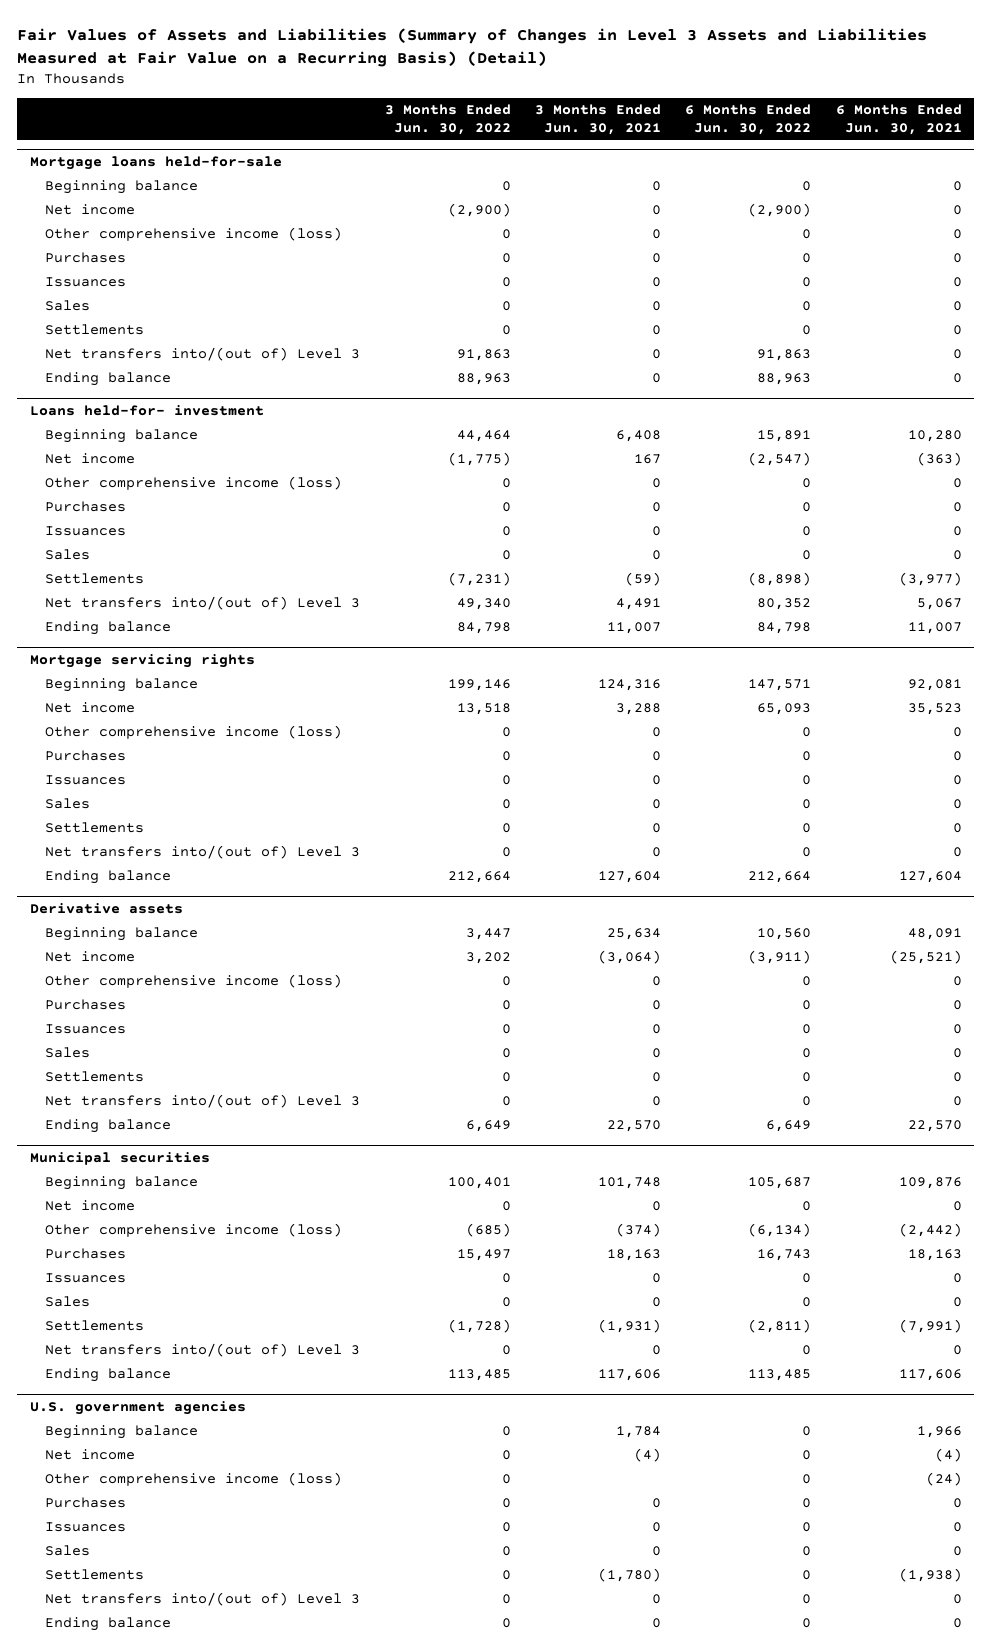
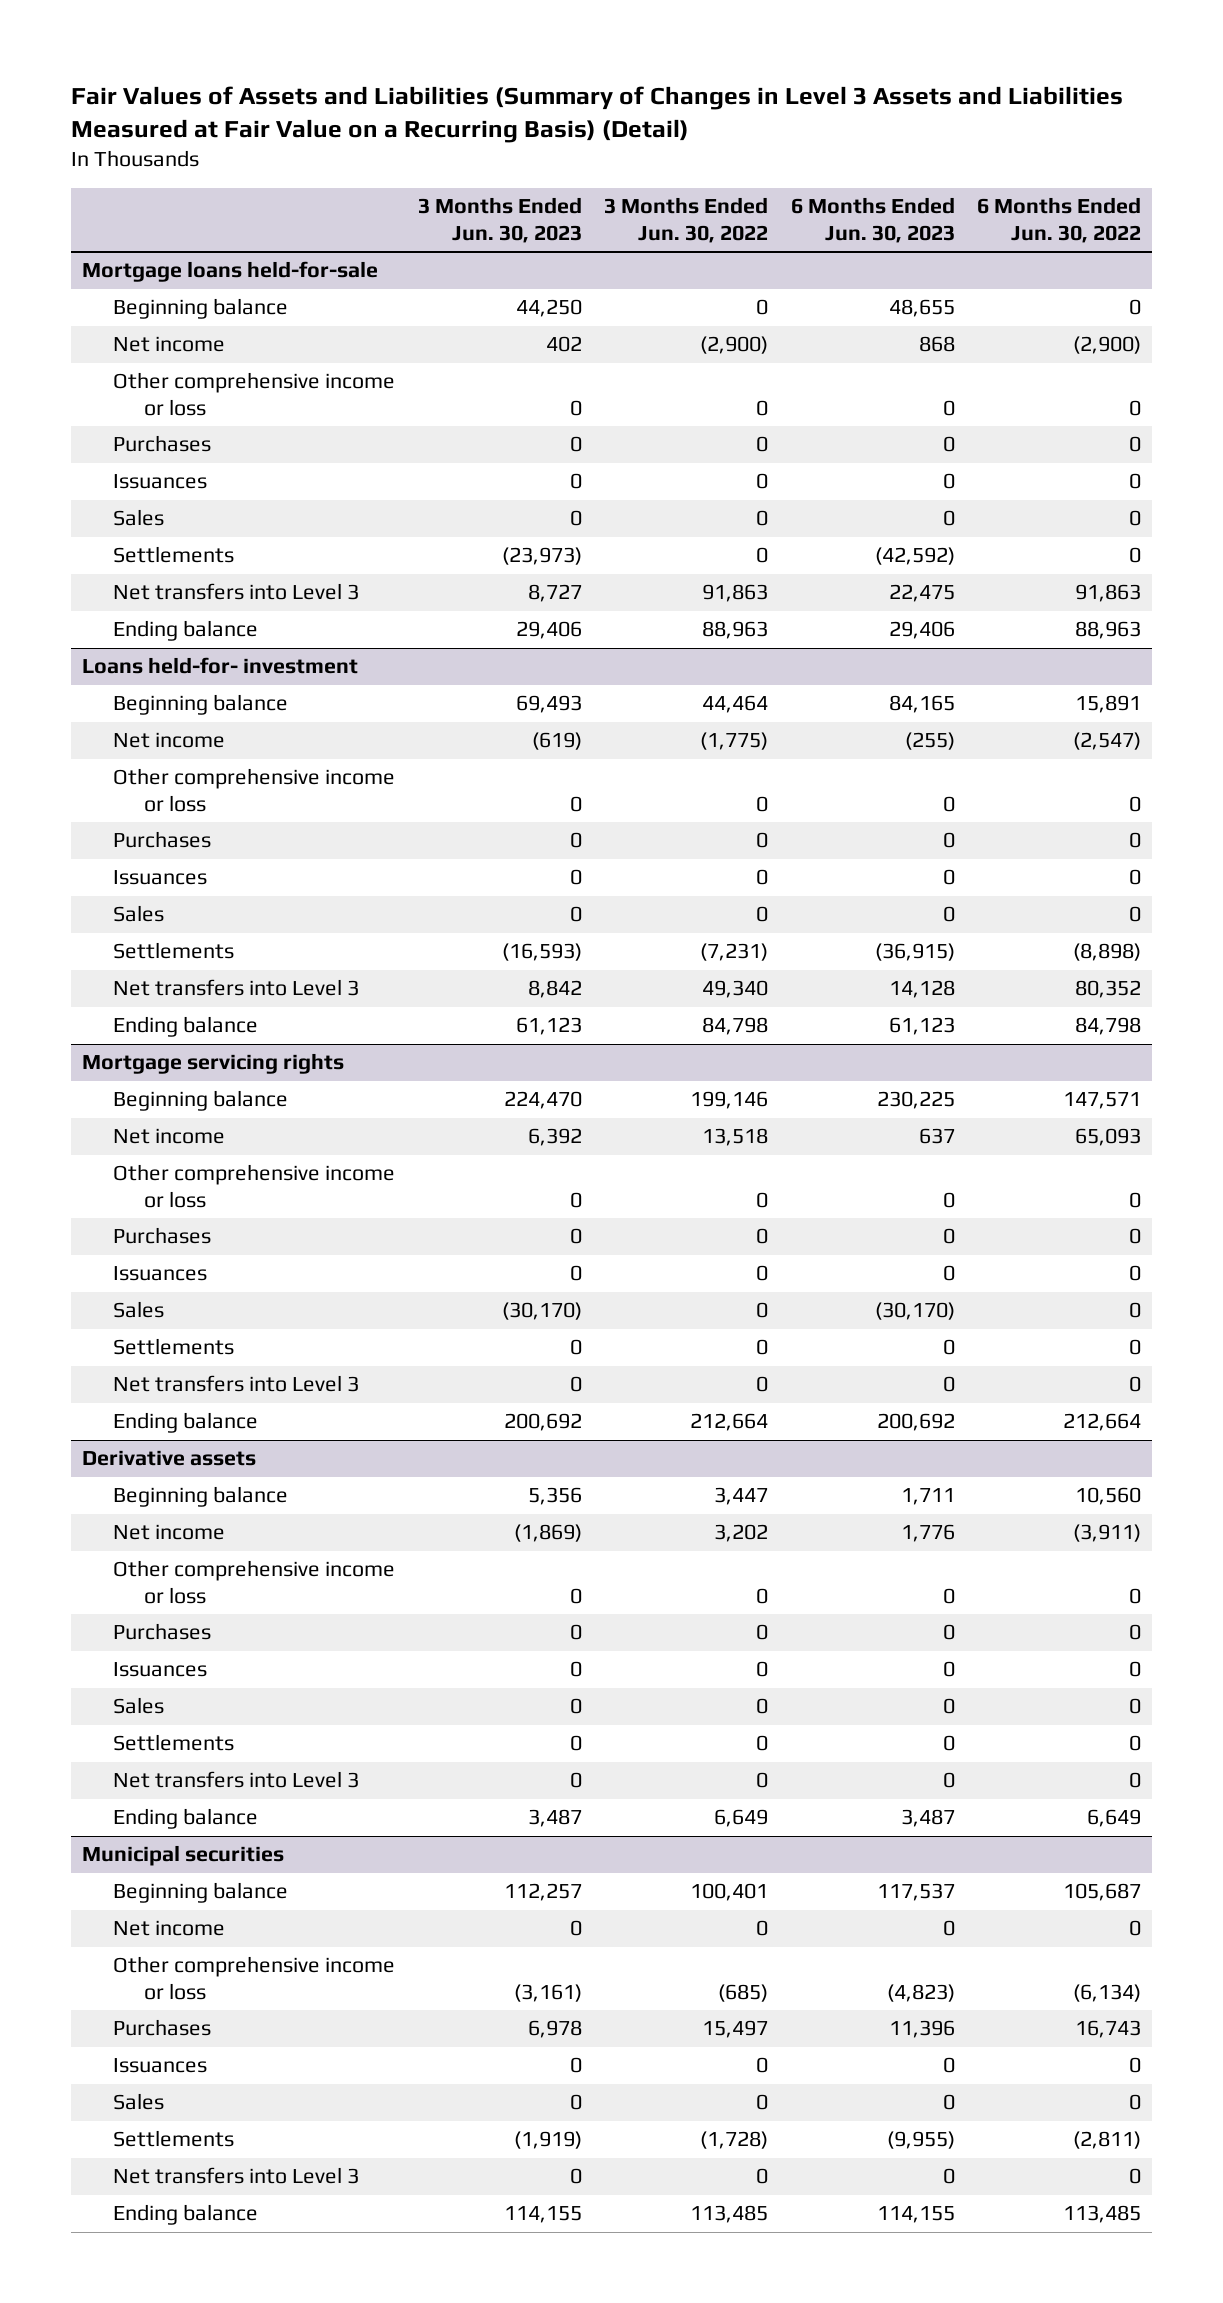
- | 3 Months Ended Jun. 30, 2022 | 3 Months Ended Jun. 30, 2021 | 6 Months Ended Jun. 30, 2022 | 6 Months Ended Jun. 30, 2021
+ | 3 Months Ended Jun. 30, 2023 | 3 Months Ended Jun. 30, 2022 | 6 Months Ended Jun. 30, 2023 | 6 Months Ended Jun. 30, 2022
@ Mortgage loans held-for-sale
- Other comprehensive income (loss) | 0 | 0 | 0 | 0
+ Other comprehensive income or loss | 0 | 0 | 0 | 0
- Net transfers into/(out of) Level 3 | 91,863 | 0 | 91,863 | 0
+ Net transfers into Level 3 | 8,727 | 91,863 | 22,475 | 91,863
@ Loans held-for- investment
- Other comprehensive income (loss) | 0 | 0 | 0 | 0
+ Other comprehensive income or loss | 0 | 0 | 0 | 0
- Net transfers into/(out of) Level 3 | 49,340 | 4,491 | 80,352 | 5,067
+ Net transfers into Level 3 | 8,842 | 49,340 | 14,128 | 80,352
@ Mortgage servicing rights
- Other comprehensive income (loss) | 0 | 0 | 0 | 0
+ Other comprehensive income or loss | 0 | 0 | 0 | 0
- Net transfers into/(out of) Level 3 | 0 | 0 | 0 | 0
+ Net transfers into Level 3 | 0 | 0 | 0 | 0
@ Derivative assets
- Other comprehensive income (loss) | 0 | 0 | 0 | 0
+ Other comprehensive income or loss | 0 | 0 | 0 | 0
- Net transfers into/(out of) Level 3 | 0 | 0 | 0 | 0
+ Net transfers into Level 3 | 0 | 0 | 0 | 0
@ Municipal securities
- Other comprehensive income (loss) | (685) | (374) | (6,134) | (2,442)
+ Other comprehensive income or loss | (3,161) | (685) | (4,823) | (6,134)
- Net transfers into/(out of) Level 3 | 0 | 0 | 0 | 0
+ Net transfers into Level 3 | 0 | 0 | 0 | 0
- U.S. government agencies
- Beginning balance | 0 | 1,784 | 0 | 1,966
- Net income | 0 | (4) | 0 | (4)
- Other comprehensive income (loss) | 0 | | 0 | (24)
- Purchases | 0 | 0 | 0 | 0
- Issuances | 0 | 0 | 0 | 0
- Sales | 0 | 0 | 0 | 0
- Settlements | 0 | (1,780) | 0 | (1,938)
- Net transfers into/(out of) Level 3 | 0 | 0 | 0 | 0
- Ending balance | 0 | 0 | 0 | 0

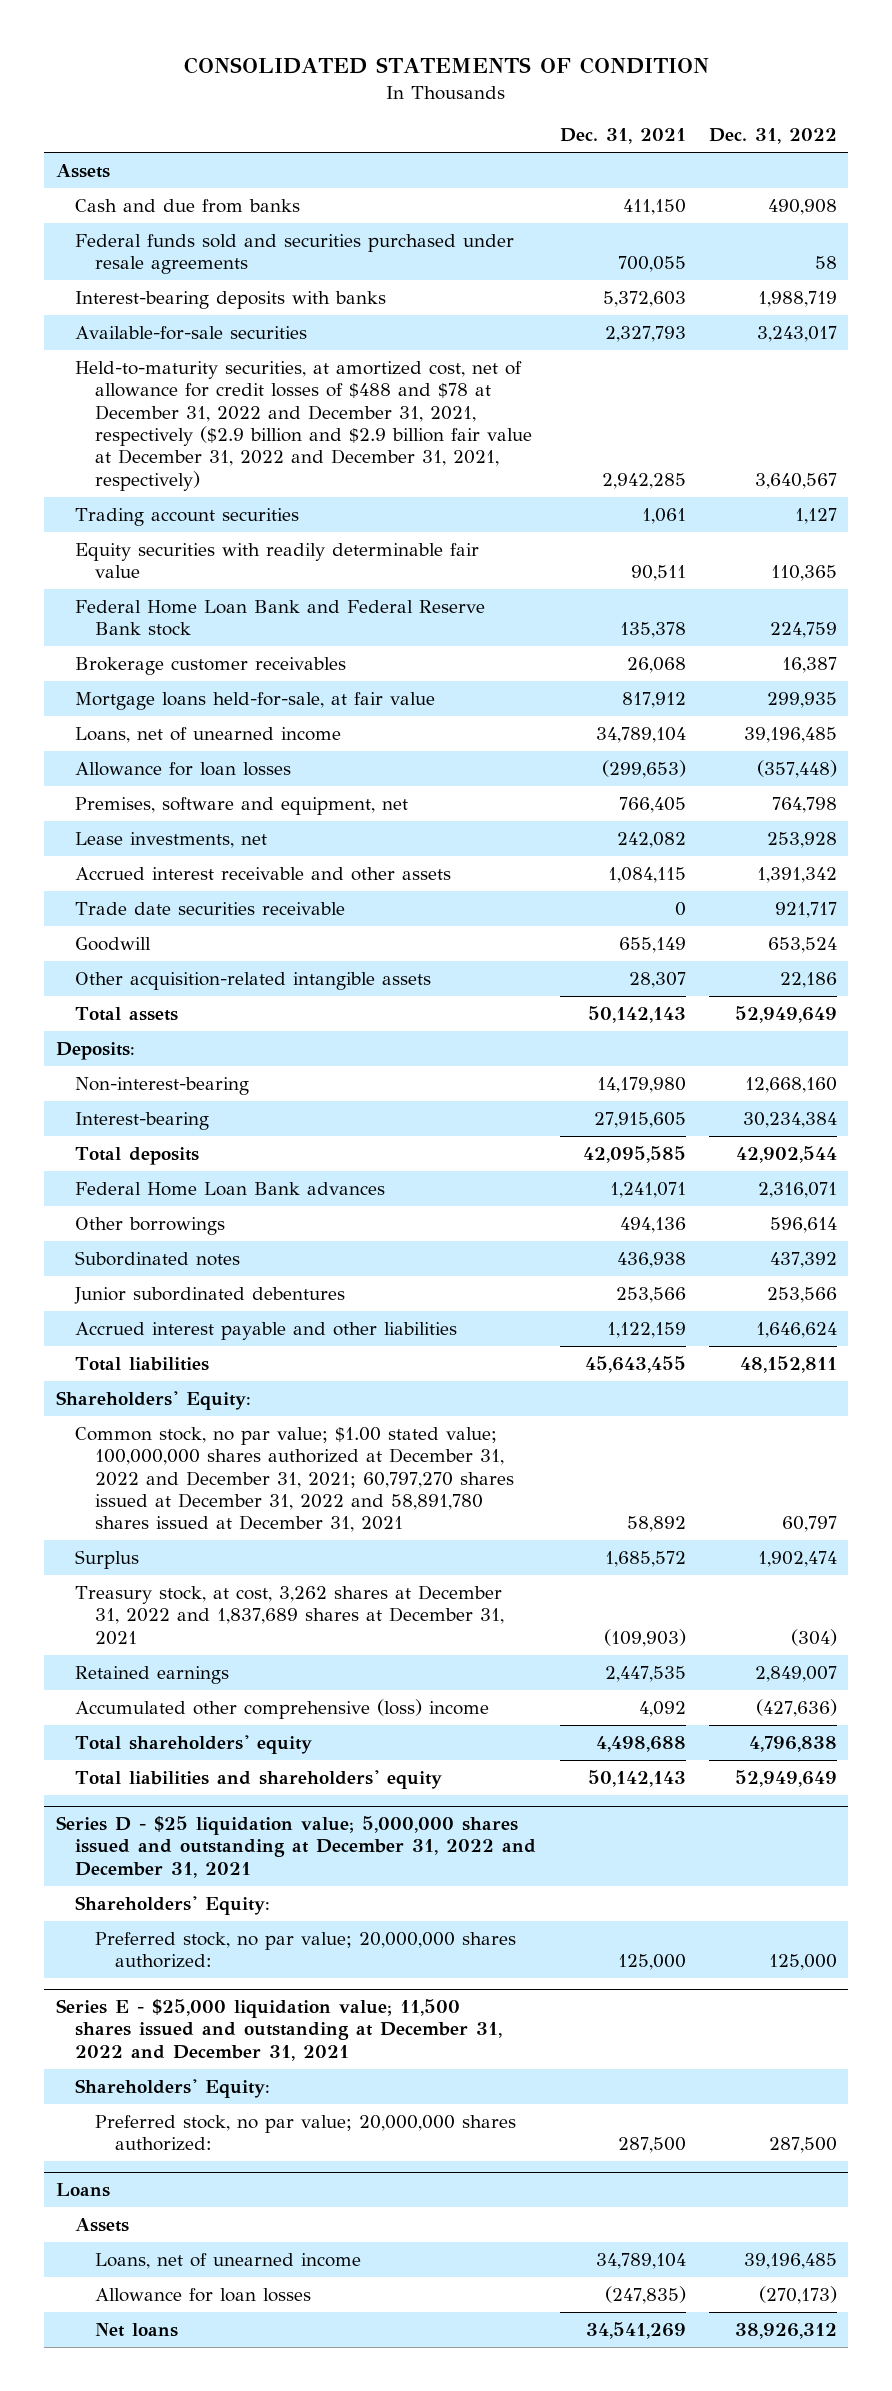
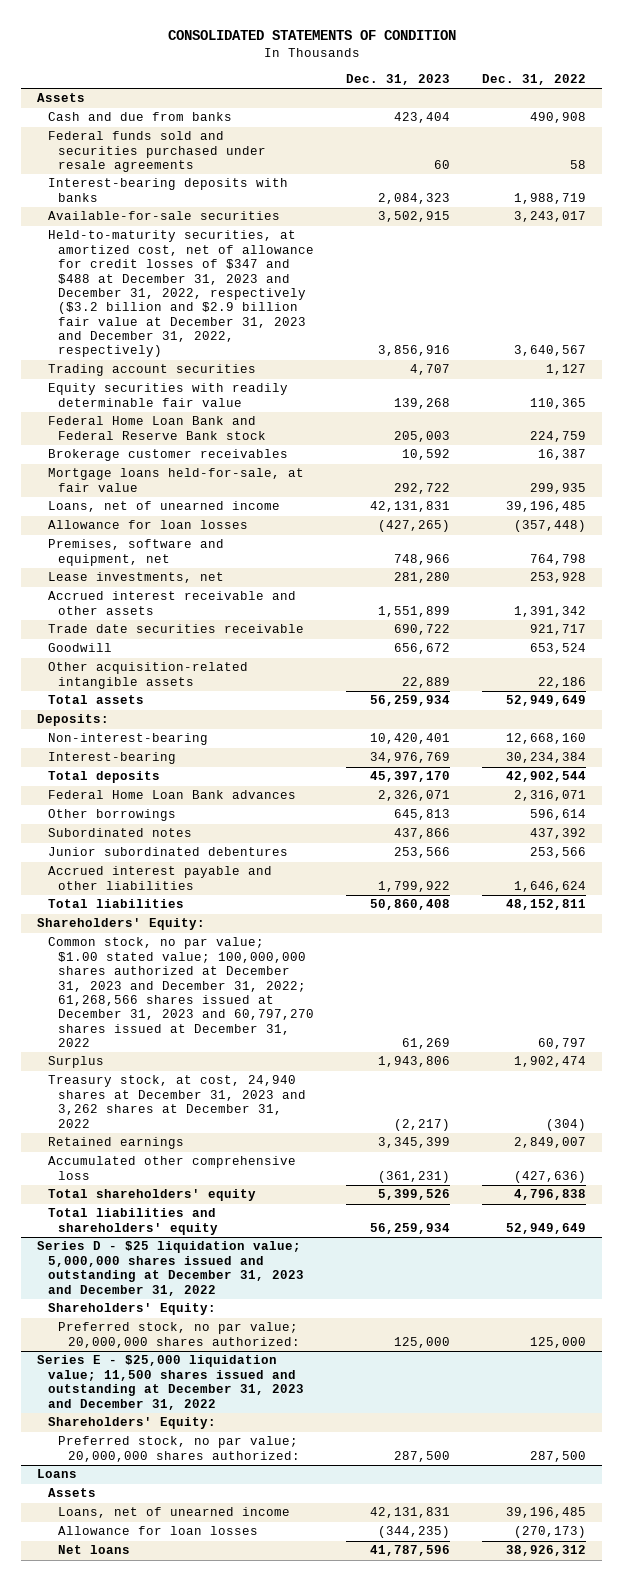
- | Dec. 31, 2021 | Dec. 31, 2022
+ | Dec. 31, 2023 | Dec. 31, 2022
- Held-to-maturity securities, at amortized cost, net of allowance for credit losses of $488 and $78 at December 31, 2022 and December 31, 2021, respectively ($2.9 billion and $2.9 billion fair value at December 31, 2022 and December 31, 2021, respectively) | 2,942,285 | 3,640,567
+ Held-to-maturity securities, at amortized cost, net of allowance for credit losses of $347 and $488 at December 31, 2023 and December 31, 2022, respectively ($3.2 billion and $2.9 billion fair value at December 31, 2023 and December 31, 2022, respectively) | 3,856,916 | 3,640,567
- Common stock, no par value; $1.00 stated value; 100,000,000 shares authorized at December 31, 2022 and December 31, 2021; 60,797,270 shares issued at December 31, 2022 and 58,891,780 shares issued at December 31, 2021 | 58,892 | 60,797
+ Common stock, no par value; $1.00 stated value; 100,000,000 shares authorized at December 31, 2023 and December 31, 2022; 61,268,566 shares issued at December 31, 2023 and 60,797,270 shares issued at December 31, 2022 | 61,269 | 60,797
- Treasury stock, at cost, 3,262 shares at December 31, 2022 and 1,837,689 shares at December 31, 2021 | (109,903) | (304)
+ Treasury stock, at cost, 24,940 shares at December 31, 2023 and 3,262 shares at December 31, 2022 | (2,217) | (304)
- Accumulated other comprehensive (loss) income | 4,092 | (427,636)
+ Accumulated other comprehensive loss | (361,231) | (427,636)
- Series D - $25 liquidation value; 5,000,000 shares issued and outstanding at December 31, 2022 and December 31, 2021
+ Series D - $25 liquidation value; 5,000,000 shares issued and outstanding at December 31, 2023 and December 31, 2022
- Series E - $25,000 liquidation value; 11,500 shares issued and outstanding at December 31, 2022 and December 31, 2021
+ Series E - $25,000 liquidation value; 11,500 shares issued and outstanding at December 31, 2023 and December 31, 2022

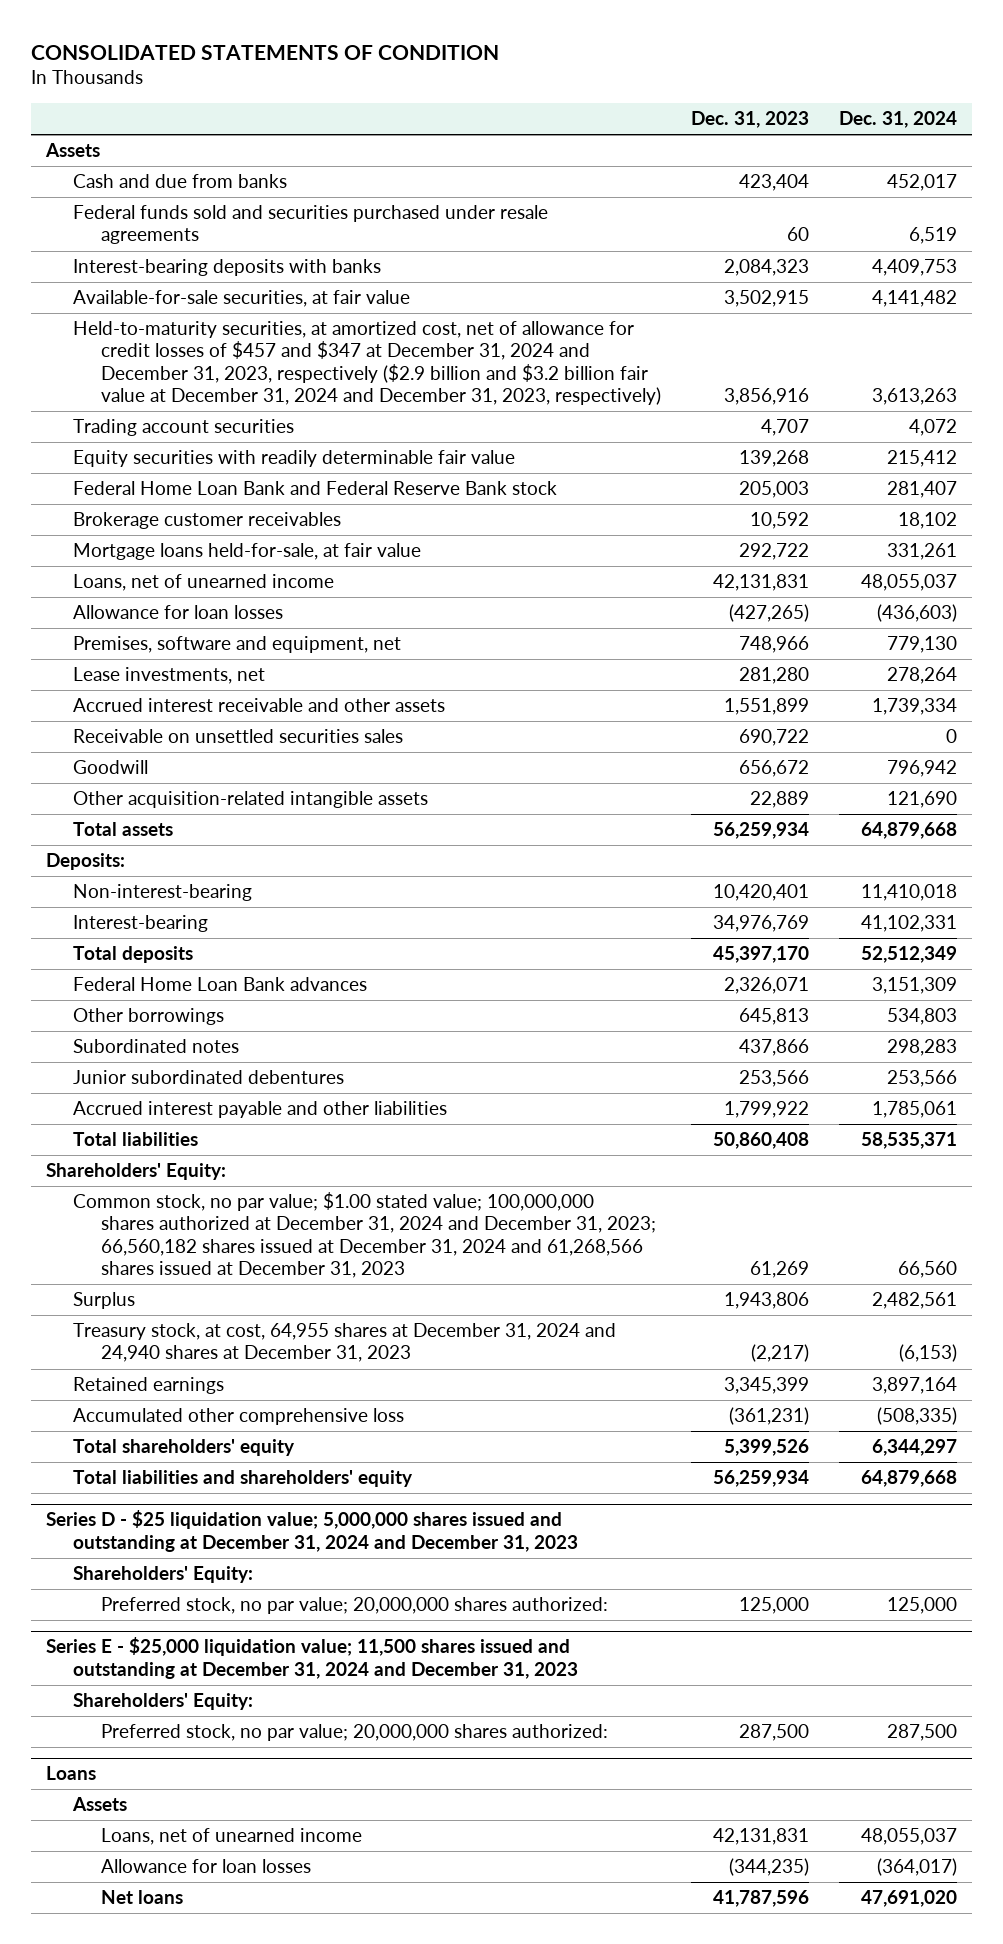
- | Dec. 31, 2023 | Dec. 31, 2022
+ | Dec. 31, 2023 | Dec. 31, 2024
- Available-for-sale securities | 3,502,915 | 3,243,017
- Held-to-maturity securities, at amortized cost, net of allowance for credit losses of $347 and $488 at December 31, 2023 and December 31, 2022, respectively ($3.2 billion and $2.9 billion fair value at December 31, 2023 and December 31, 2022, respectively) | 3,856,916 | 3,640,567
+ Available-for-sale securities, at fair value | 3,502,915 | 4,141,482
+ Held-to-maturity securities, at amortized cost, net of allowance for credit losses of $457 and $347 at December 31, 2024 and December 31, 2023, respectively ($2.9 billion and $3.2 billion fair value at December 31, 2024 and December 31, 2023, respectively) | 3,856,916 | 3,613,263
- Trade date securities receivable | 690,722 | 921,717
+ Receivable on unsettled securities sales | 690,722 | 0
- Common stock, no par value; $1.00 stated value; 100,000,000 shares authorized at December 31, 2023 and December 31, 2022; 61,268,566 shares issued at December 31, 2023 and 60,797,270 shares issued at December 31, 2022 | 61,269 | 60,797
+ Common stock, no par value; $1.00 stated value; 100,000,000 shares authorized at December 31, 2024 and December 31, 2023; 66,560,182 shares issued at December 31, 2024 and 61,268,566 shares issued at December 31, 2023 | 61,269 | 66,560
- Treasury stock, at cost, 24,940 shares at December 31, 2023 and 3,262 shares at December 31, 2022 | (2,217) | (304)
+ Treasury stock, at cost, 64,955 shares at December 31, 2024 and 24,940 shares at December 31, 2023 | (2,217) | (6,153)
- Series D - $25 liquidation value; 5,000,000 shares issued and outstanding at December 31, 2023 and December 31, 2022
+ Series D - $25 liquidation value; 5,000,000 shares issued and outstanding at December 31, 2024 and December 31, 2023
- Series E - $25,000 liquidation value; 11,500 shares issued and outstanding at December 31, 2023 and December 31, 2022
+ Series E - $25,000 liquidation value; 11,500 shares issued and outstanding at December 31, 2024 and December 31, 2023

